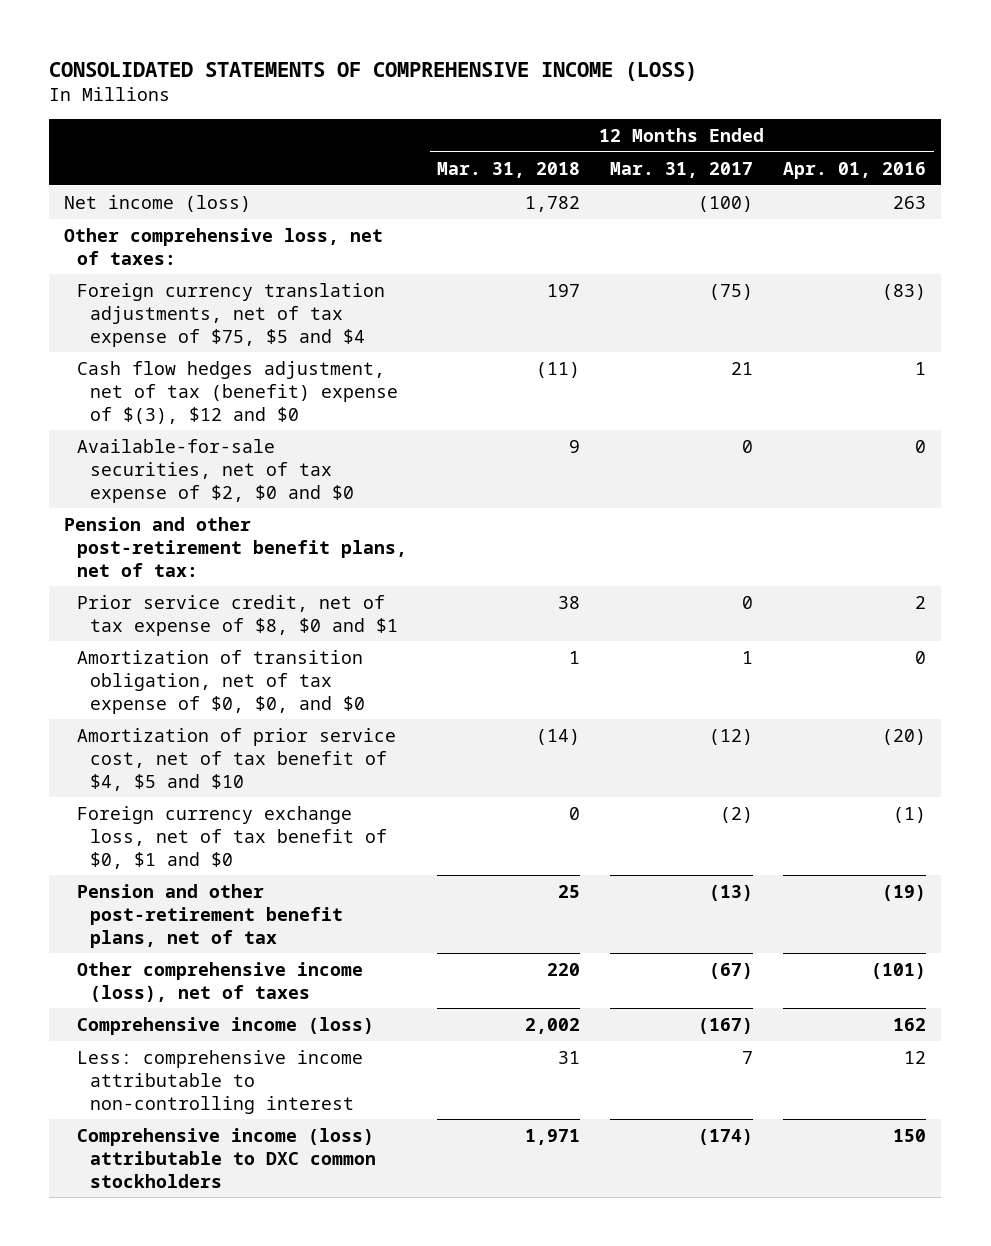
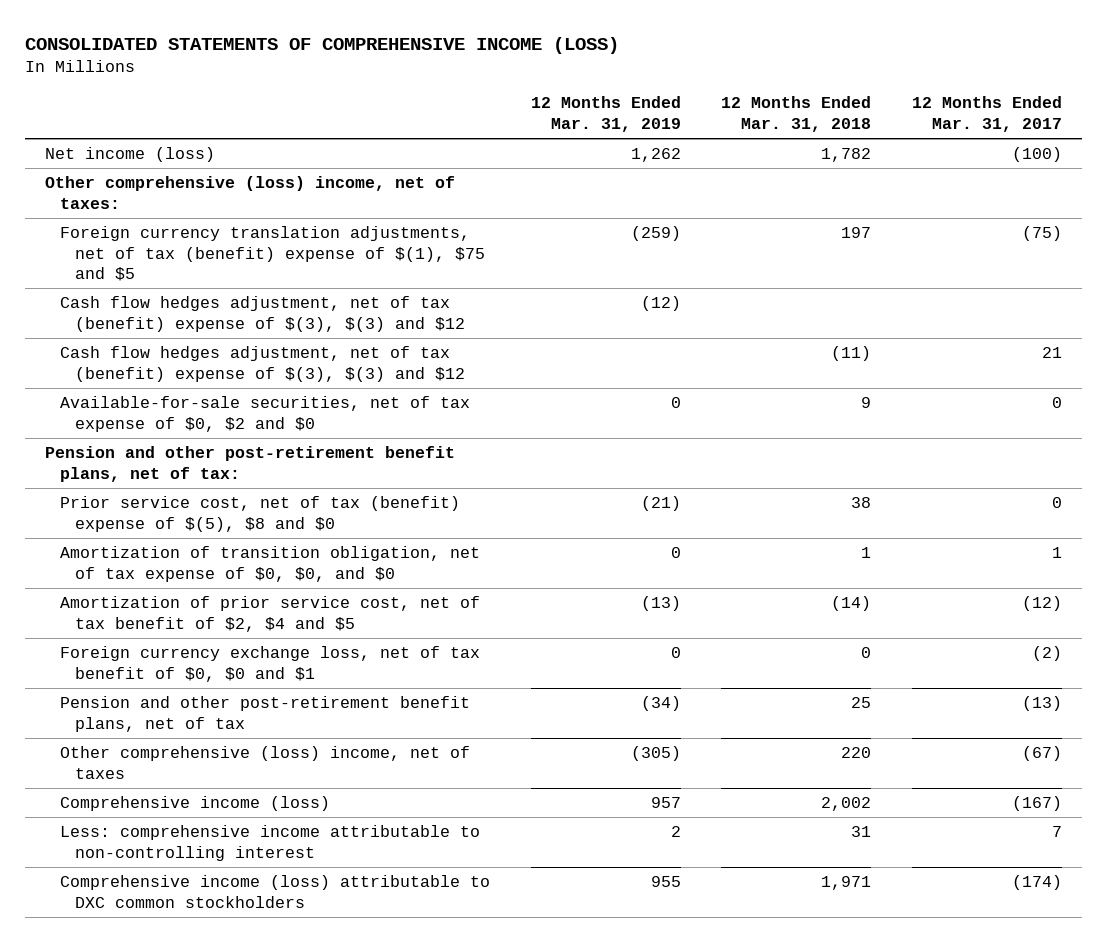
- | 12 Months Ended Mar. 31, 2018 | 12 Months Ended Mar. 31, 2017 | 12 Months Ended Apr. 01, 2016
+ | 12 Months Ended Mar. 31, 2019 | 12 Months Ended Mar. 31, 2018 | 12 Months Ended Mar. 31, 2017
- Other comprehensive loss, net of taxes:
- Foreign currency translation adjustments, net of tax expense of $75, $5 and $4 | 197 | (75) | (83)
- Cash flow hedges adjustment, net of tax (benefit) expense of $(3), $12 and $0 | (11) | 21 | 1
- Available-for-sale securities, net of tax expense of $2, $0 and $0 | 9 | 0 | 0
+ Other comprehensive (loss) income, net of taxes:
+ Foreign currency translation adjustments, net of tax (benefit) expense of $(1), $75 and $5 | (259) | 197 | (75)
+ Cash flow hedges adjustment, net of tax (benefit) expense of $(3), $(3) and $12 | (12) | |
+ Cash flow hedges adjustment, net of tax (benefit) expense of $(3), $(3) and $12 | | (11) | 21
+ Available-for-sale securities, net of tax expense of $0, $2 and $0 | 0 | 9 | 0
- Prior service credit, net of tax expense of $8, $0 and $1 | 38 | 0 | 2
+ Prior service cost, net of tax (benefit) expense of $(5), $8 and $0 | (21) | 38 | 0
- Amortization of prior service cost, net of tax benefit of $4, $5 and $10 | (14) | (12) | (20)
- Foreign currency exchange loss, net of tax benefit of $0, $1 and $0 | 0 | (2) | (1)
+ Amortization of prior service cost, net of tax benefit of $2, $4 and $5 | (13) | (14) | (12)
+ Foreign currency exchange loss, net of tax benefit of $0, $0 and $1 | 0 | 0 | (2)
- Other comprehensive income (loss), net of taxes | 220 | (67) | (101)
+ Other comprehensive (loss) income, net of taxes | (305) | 220 | (67)

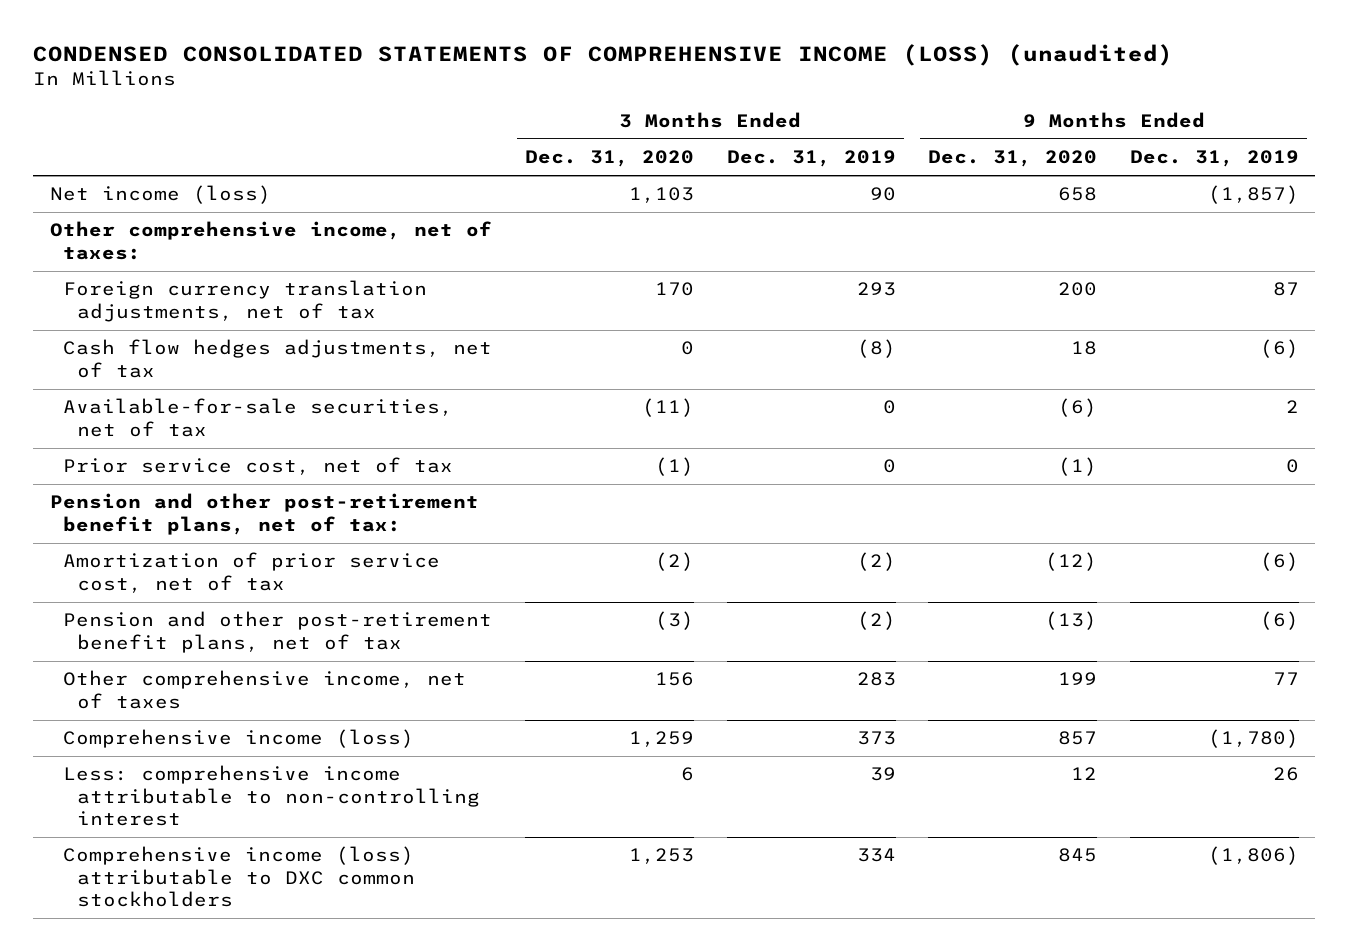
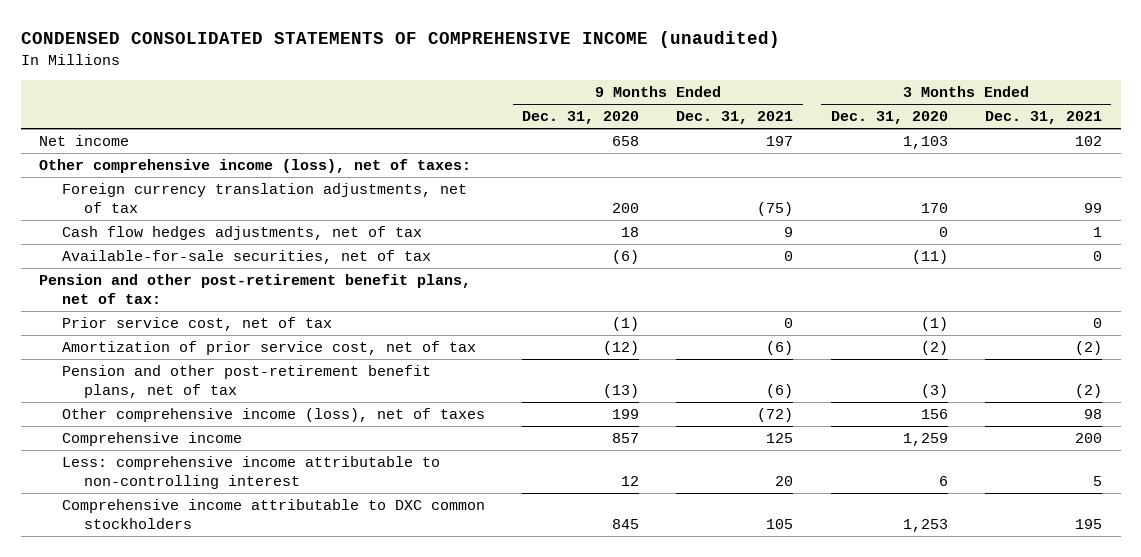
- CONDENSED CONSOLIDATED STATEMENTS OF COMPREHENSIVE INCOME (LOSS) (unaudited)
+ CONDENSED CONSOLIDATED STATEMENTS OF COMPREHENSIVE INCOME (unaudited)
- | 3 Months Ended Dec. 31, 2020 | 3 Months Ended Dec. 31, 2019 | 9 Months Ended Dec. 31, 2020 | 9 Months Ended Dec. 31, 2019
+ | 9 Months Ended Dec. 31, 2020 | 9 Months Ended Dec. 31, 2021 | 3 Months Ended Dec. 31, 2020 | 3 Months Ended Dec. 31, 2021
- Net income (loss) | 1,103 | 90 | 658 | (1,857)
- Other comprehensive income, net of taxes:
+ Net income | 658 | 197 | 1,103 | 102
+ Other comprehensive income (loss), net of taxes:
moved down: Prior service cost, net of tax | (1) | 0 | (1) | 0
- Other comprehensive income, net of taxes | 156 | 283 | 199 | 77
- Comprehensive income (loss) | 1,259 | 373 | 857 | (1,780)
+ Other comprehensive income (loss), net of taxes | 199 | (72) | 156 | 98
+ Comprehensive income | 857 | 125 | 1,259 | 200
- Comprehensive income (loss) attributable to DXC common stockholders | 1,253 | 334 | 845 | (1,806)
+ Comprehensive income attributable to DXC common stockholders | 845 | 105 | 1,253 | 195

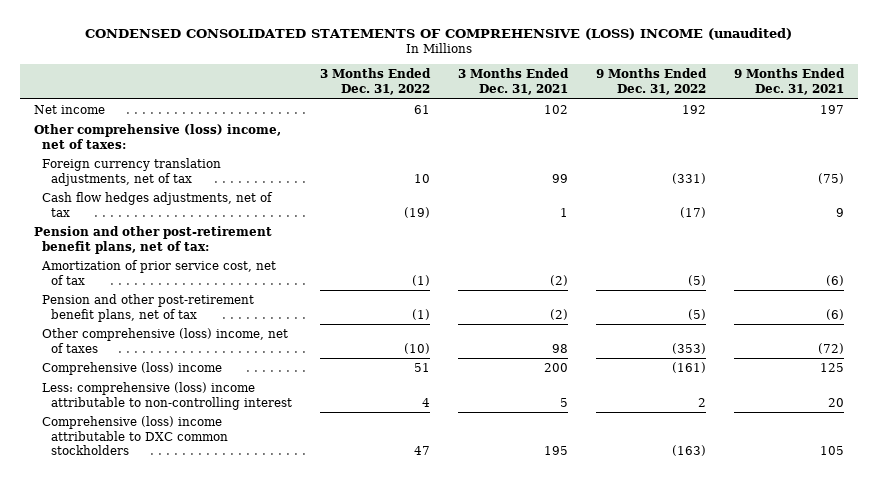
- CONDENSED CONSOLIDATED STATEMENTS OF COMPREHENSIVE INCOME (unaudited)
+ CONDENSED CONSOLIDATED STATEMENTS OF COMPREHENSIVE (LOSS) INCOME (unaudited)
- | 9 Months Ended Dec. 31, 2020 | 9 Months Ended Dec. 31, 2021 | 3 Months Ended Dec. 31, 2020 | 3 Months Ended Dec. 31, 2021
+ | 3 Months Ended Dec. 31, 2022 | 3 Months Ended Dec. 31, 2021 | 9 Months Ended Dec. 31, 2022 | 9 Months Ended Dec. 31, 2021
- Other comprehensive income (loss), net of taxes:
+ Other comprehensive (loss) income, net of taxes:
- Available-for-sale securities, net of tax | (6) | 0 | (11) | 0
- Prior service cost, net of tax | (1) | 0 | (1) | 0
- Other comprehensive income (loss), net of taxes | 199 | (72) | 156 | 98
- Comprehensive income | 857 | 125 | 1,259 | 200
- Less: comprehensive income attributable to non-controlling interest | 12 | 20 | 6 | 5
- Comprehensive income attributable to DXC common stockholders | 845 | 105 | 1,253 | 195
+ Other comprehensive (loss) income, net of taxes | (10) | 98 | (353) | (72)
+ Comprehensive (loss) income | 51 | 200 | (161) | 125
+ Less: comprehensive (loss) income attributable to non-controlling interest | 4 | 5 | 2 | 20
+ Comprehensive (loss) income attributable to DXC common stockholders | 47 | 195 | (163) | 105

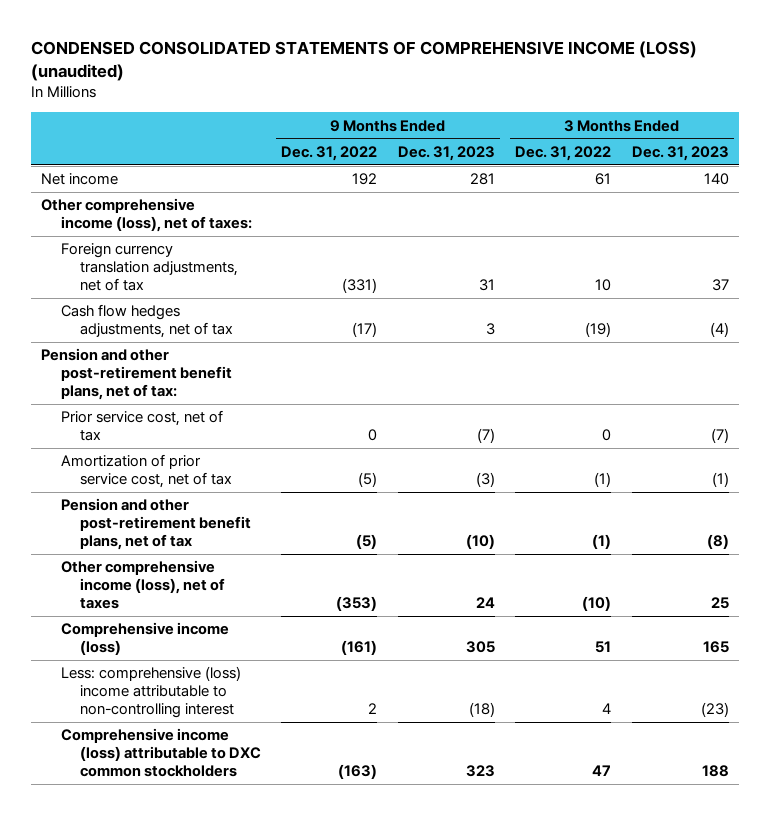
- CONDENSED CONSOLIDATED STATEMENTS OF COMPREHENSIVE (LOSS) INCOME (unaudited)
+ CONDENSED CONSOLIDATED STATEMENTS OF COMPREHENSIVE INCOME (LOSS) (unaudited)
- | 3 Months Ended Dec. 31, 2022 | 3 Months Ended Dec. 31, 2021 | 9 Months Ended Dec. 31, 2022 | 9 Months Ended Dec. 31, 2021
+ | 9 Months Ended Dec. 31, 2022 | 9 Months Ended Dec. 31, 2023 | 3 Months Ended Dec. 31, 2022 | 3 Months Ended Dec. 31, 2023
- Other comprehensive (loss) income, net of taxes:
+ Other comprehensive income (loss), net of taxes:
+ Prior service cost, net of tax | 0 | (7) | 0 | (7)
- Other comprehensive (loss) income, net of taxes | (10) | 98 | (353) | (72)
- Comprehensive (loss) income | 51 | 200 | (161) | 125
+ Other comprehensive income (loss), net of taxes | (353) | 24 | (10) | 25
+ Comprehensive income (loss) | (161) | 305 | 51 | 165
- Comprehensive (loss) income attributable to DXC common stockholders | 47 | 195 | (163) | 105
+ Comprehensive income (loss) attributable to DXC common stockholders | (163) | 323 | 47 | 188

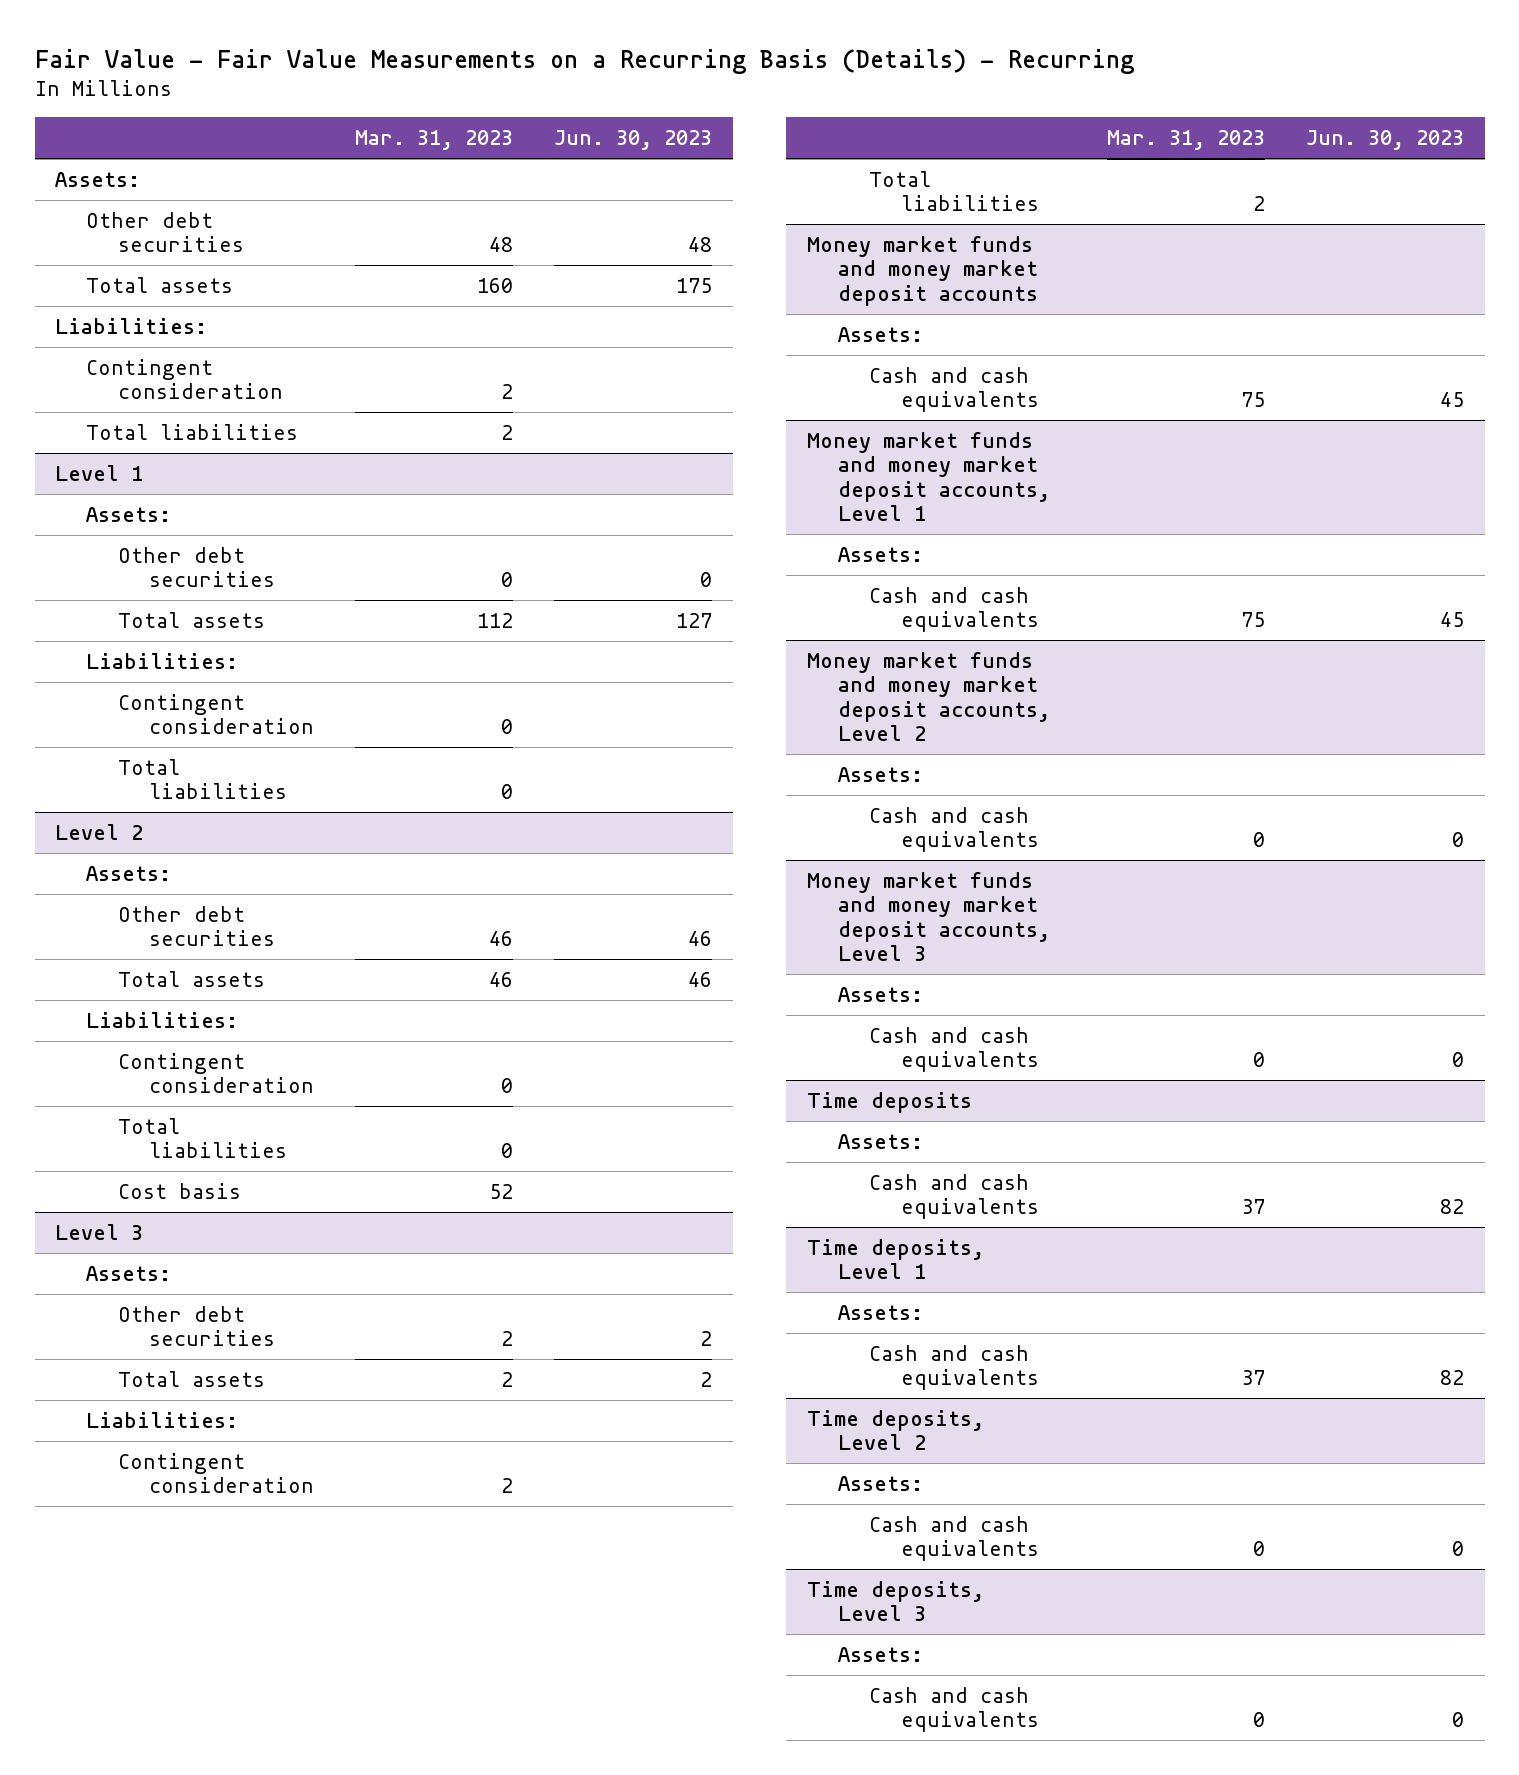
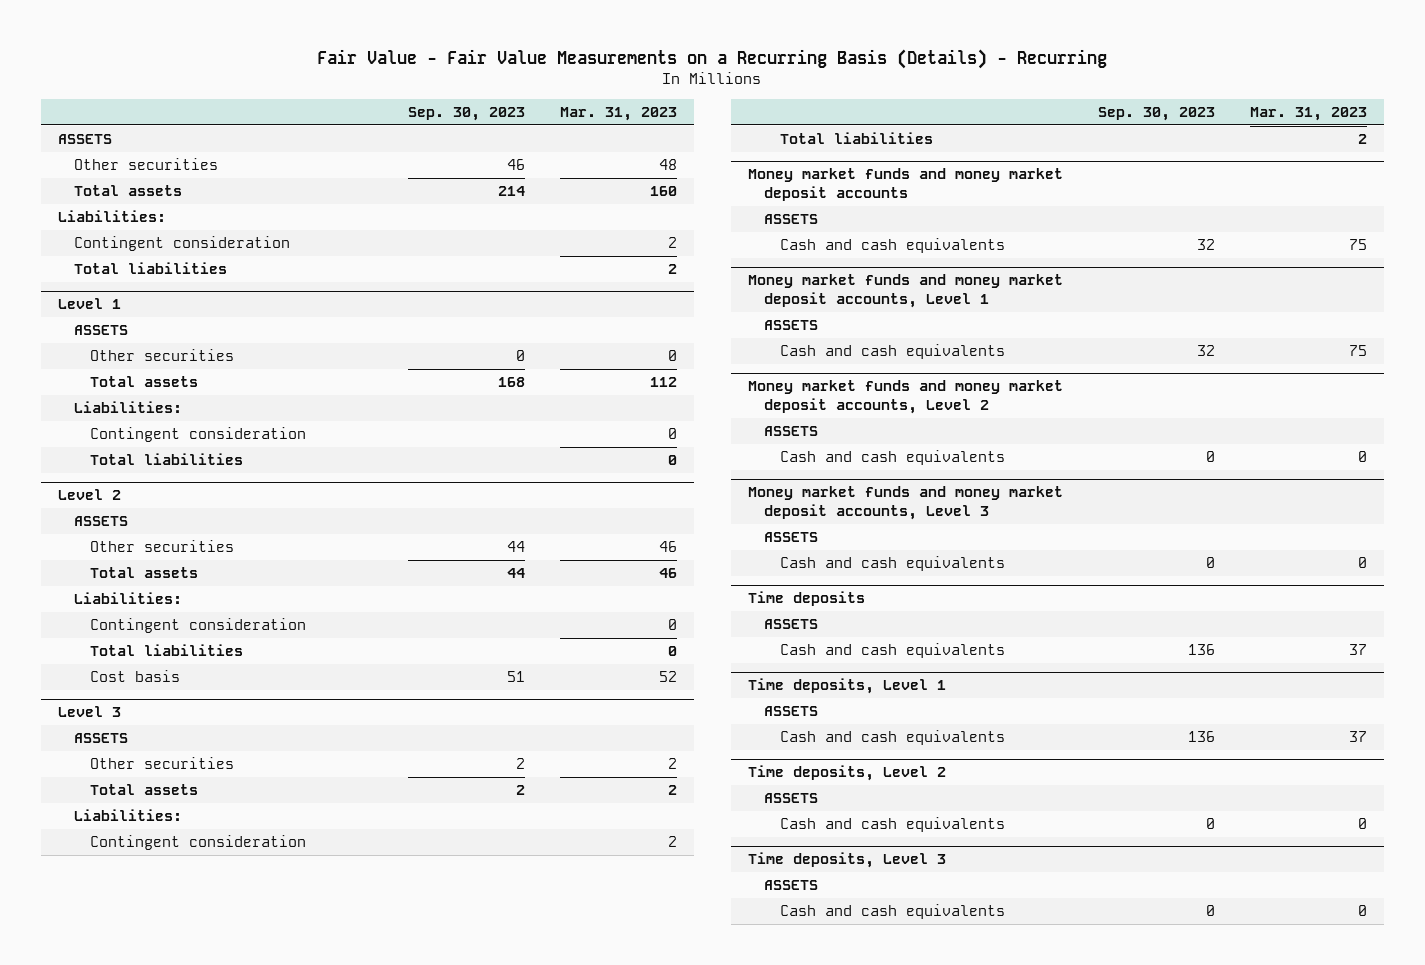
- | Mar. 31, 2023 | Jun. 30, 2023
+ | Sep. 30, 2023 | Mar. 31, 2023
- Assets:
- Other debt securities | 48 | 48
+ ASSETS
+ Other securities | 46 | 48
@ Level 1
- Assets:
- Other debt securities | 0 | 0
+ ASSETS
+ Other securities | 0 | 0
@ Level 2
- Assets:
- Other debt securities | 46 | 46
+ ASSETS
+ Other securities | 44 | 46
@ Level 3
- Assets:
- Other debt securities | 2 | 2
+ ASSETS
+ Other securities | 2 | 2
@ Money market funds and money market deposit accounts
- Assets:
+ ASSETS
@ Money market funds and money market deposit accounts, Level 1
- Assets:
+ ASSETS
@ Money market funds and money market deposit accounts, Level 2
- Assets:
+ ASSETS
@ Money market funds and money market deposit accounts, Level 3
- Assets:
+ ASSETS
@ Time deposits
- Assets:
+ ASSETS
@ Time deposits, Level 1
- Assets:
+ ASSETS
@ Time deposits, Level 2
- Assets:
+ ASSETS
@ Time deposits, Level 3
- Assets:
+ ASSETS

